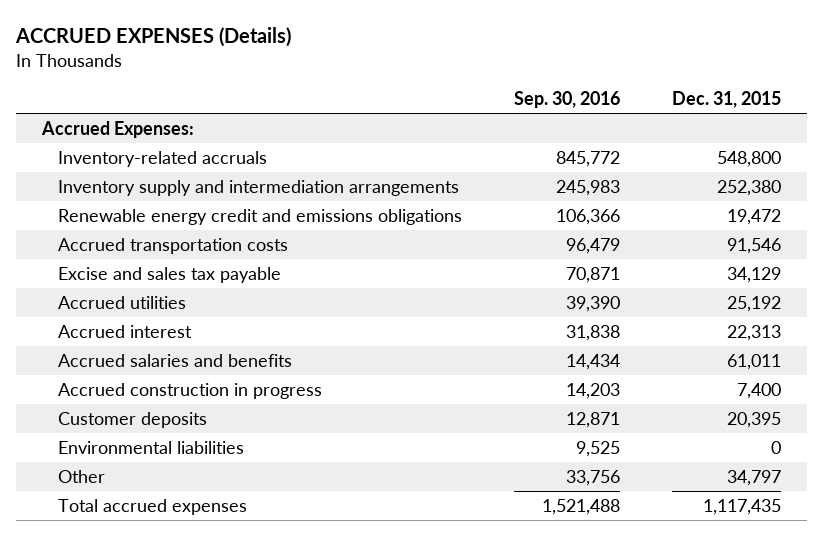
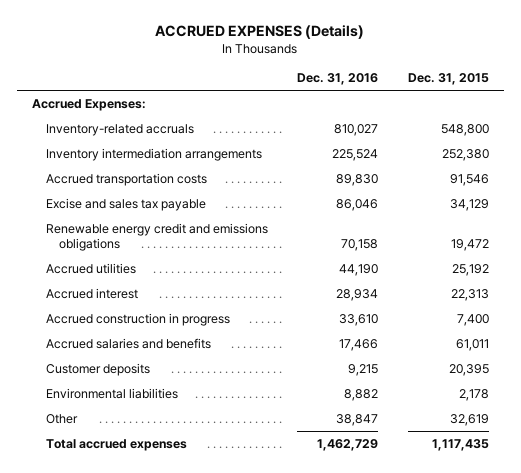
- | Sep. 30, 2016 | Dec. 31, 2015
+ | Dec. 31, 2016 | Dec. 31, 2015
- Inventory supply and intermediation arrangements | 245,983 | 252,380
+ Inventory intermediation arrangements | 225,524 | 252,380
moved down: Renewable energy credit and emissions obligations | 70,158 | 19,472
moved down: Accrued salaries and benefits | 17,466 | 61,011
- Environmental liabilities | 9,525 | 0
- Other | 33,756 | 34,797
+ Environmental liabilities | 8,882 | 2,178
+ Other | 38,847 | 32,619

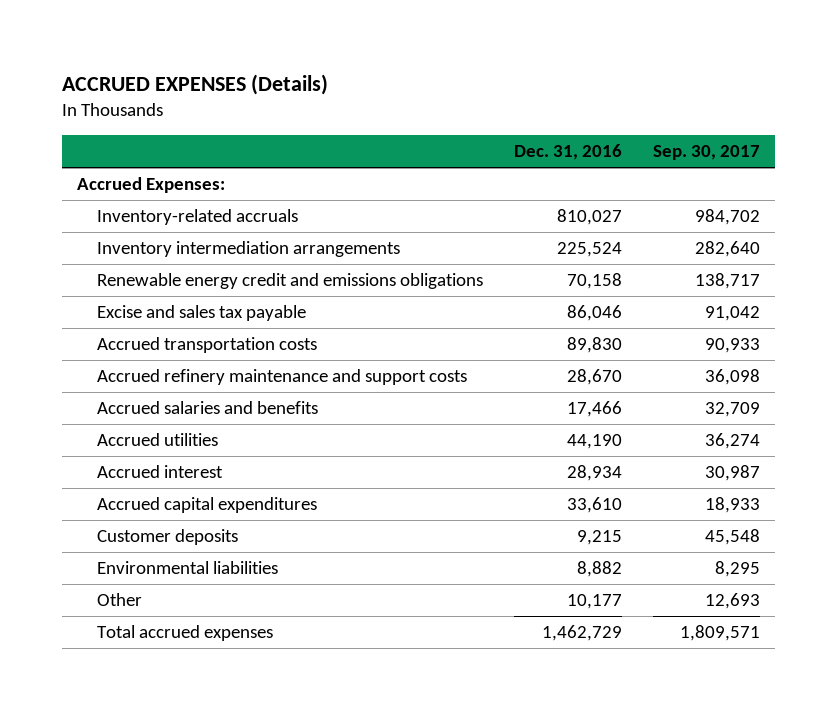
- | Dec. 31, 2016 | Dec. 31, 2015
+ | Dec. 31, 2016 | Sep. 30, 2017
moved down: Excise and sales tax payable | 86,046 | 91,042
moved down: Accrued transportation costs | 89,830 | 90,933
+ Accrued refinery maintenance and support costs | 28,670 | 36,098
moved up: Accrued salaries and benefits | 17,466 | 32,709
- Accrued construction in progress | 33,610 | 7,400
+ Accrued capital expenditures | 33,610 | 18,933
- Other | 38,847 | 32,619
+ Other | 10,177 | 12,693

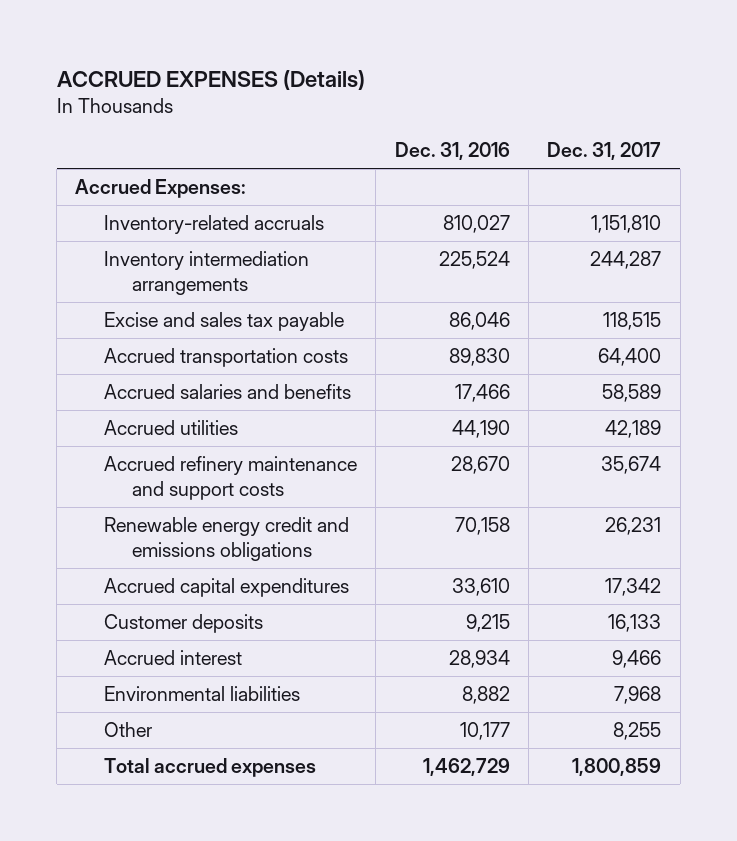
- | Dec. 31, 2016 | Sep. 30, 2017
+ | Dec. 31, 2016 | Dec. 31, 2017
moved down: Accrued refinery maintenance and support costs | 28,670 | 35,674
moved down: Renewable energy credit and emissions obligations | 70,158 | 26,231
moved down: Accrued interest | 28,934 | 9,466

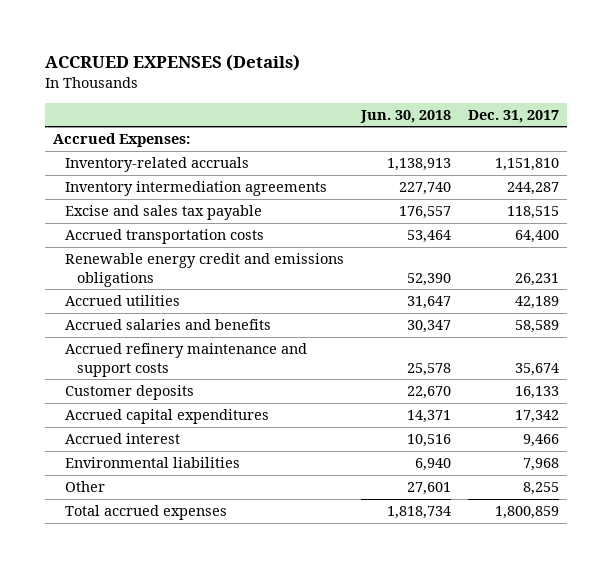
- | Dec. 31, 2016 | Dec. 31, 2017
+ | Jun. 30, 2018 | Dec. 31, 2017
- Inventory intermediation arrangements | 225,524 | 244,287
+ Inventory intermediation agreements | 227,740 | 244,287
moved up: Renewable energy credit and emissions obligations | 52,390 | 26,231
moved down: Accrued salaries and benefits | 30,347 | 58,589
moved down: Accrued capital expenditures | 14,371 | 17,342

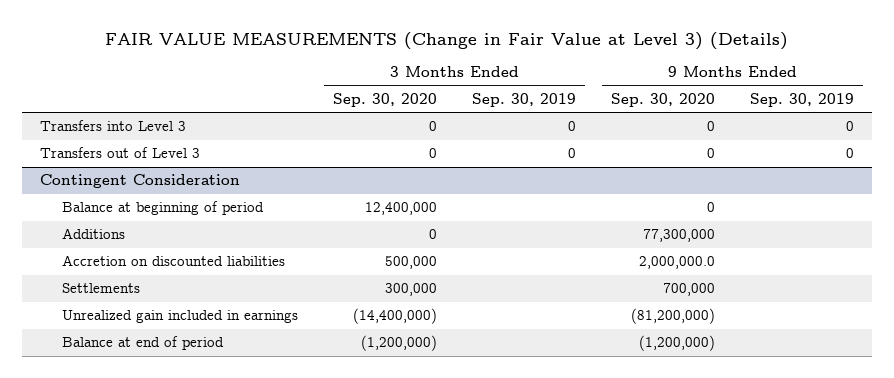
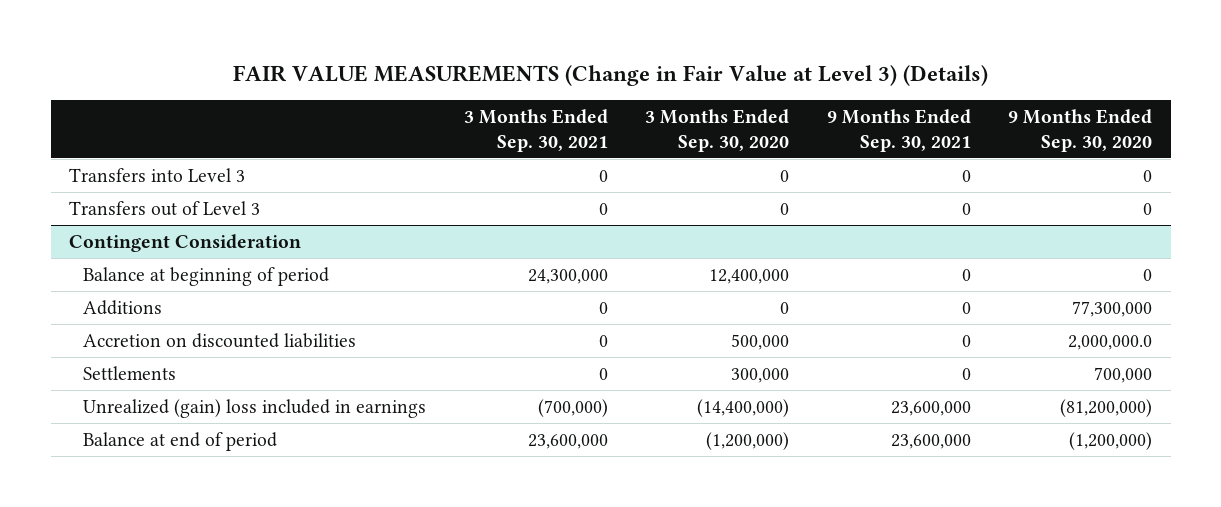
- | 3 Months Ended Sep. 30, 2020 | 3 Months Ended Sep. 30, 2019 | 9 Months Ended Sep. 30, 2020 | 9 Months Ended Sep. 30, 2019
+ | 3 Months Ended Sep. 30, 2021 | 3 Months Ended Sep. 30, 2020 | 9 Months Ended Sep. 30, 2021 | 9 Months Ended Sep. 30, 2020
@ Contingent Consideration
- Unrealized gain included in earnings | (14,400,000) | | (81,200,000) |
+ Unrealized (gain) loss included in earnings | (700,000) | (14,400,000) | 23,600,000 | (81,200,000)

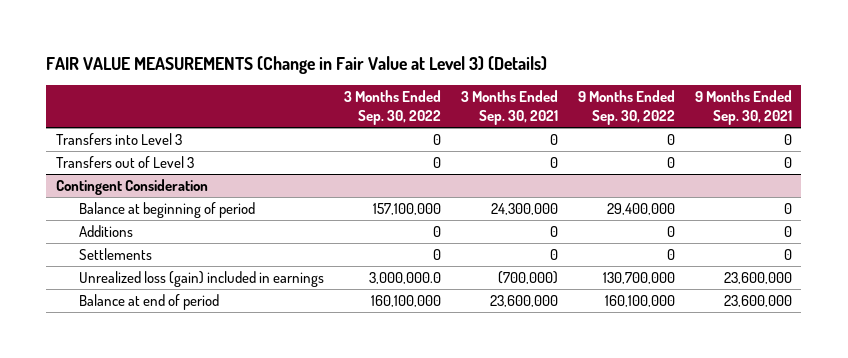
- | 3 Months Ended Sep. 30, 2021 | 3 Months Ended Sep. 30, 2020 | 9 Months Ended Sep. 30, 2021 | 9 Months Ended Sep. 30, 2020
+ | 3 Months Ended Sep. 30, 2022 | 3 Months Ended Sep. 30, 2021 | 9 Months Ended Sep. 30, 2022 | 9 Months Ended Sep. 30, 2021
@ Contingent Consideration
- Accretion on discounted liabilities | 0 | 500,000 | 0 | 2,000,000.0
- Unrealized (gain) loss included in earnings | (700,000) | (14,400,000) | 23,600,000 | (81,200,000)
+ Unrealized loss (gain) included in earnings | 3,000,000.0 | (700,000) | 130,700,000 | 23,600,000

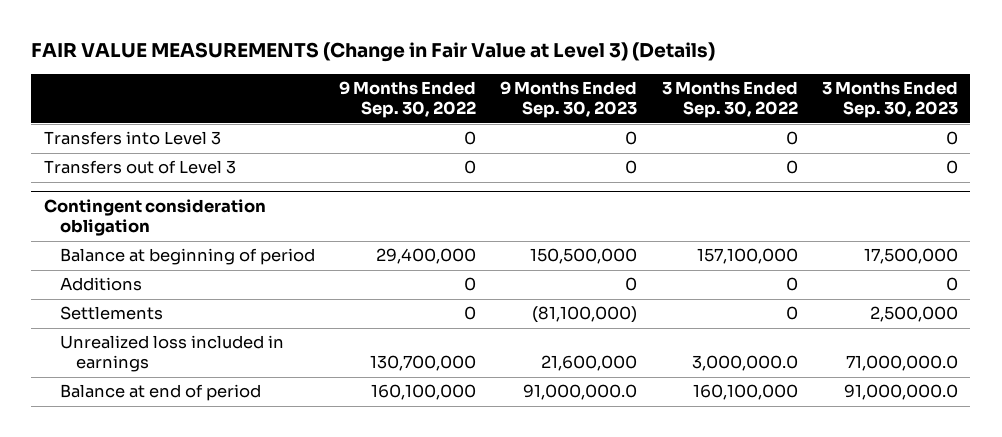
- | 3 Months Ended Sep. 30, 2022 | 3 Months Ended Sep. 30, 2021 | 9 Months Ended Sep. 30, 2022 | 9 Months Ended Sep. 30, 2021
+ | 9 Months Ended Sep. 30, 2022 | 9 Months Ended Sep. 30, 2023 | 3 Months Ended Sep. 30, 2022 | 3 Months Ended Sep. 30, 2023
- Contingent Consideration
+ Contingent consideration obligation
- Unrealized loss (gain) included in earnings | 3,000,000.0 | (700,000) | 130,700,000 | 23,600,000
+ Unrealized loss included in earnings | 130,700,000 | 21,600,000 | 3,000,000.0 | 71,000,000.0

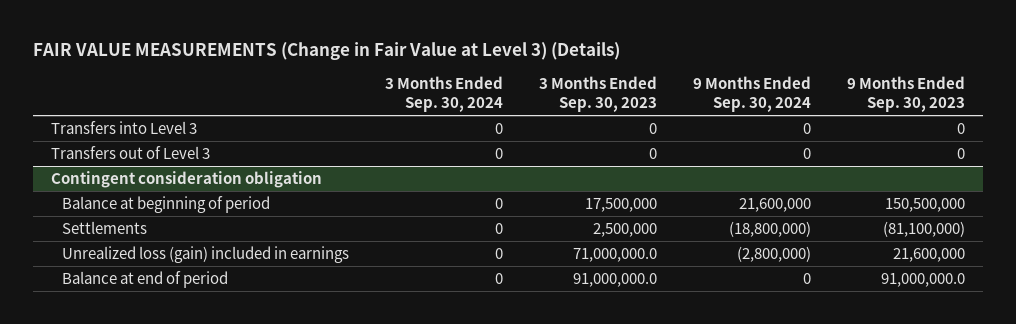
- | 9 Months Ended Sep. 30, 2022 | 9 Months Ended Sep. 30, 2023 | 3 Months Ended Sep. 30, 2022 | 3 Months Ended Sep. 30, 2023
+ | 3 Months Ended Sep. 30, 2024 | 3 Months Ended Sep. 30, 2023 | 9 Months Ended Sep. 30, 2024 | 9 Months Ended Sep. 30, 2023
@ Contingent consideration obligation
- Additions | 0 | 0 | 0 | 0
- Unrealized loss included in earnings | 130,700,000 | 21,600,000 | 3,000,000.0 | 71,000,000.0
+ Unrealized loss (gain) included in earnings | 0 | 71,000,000.0 | (2,800,000) | 21,600,000

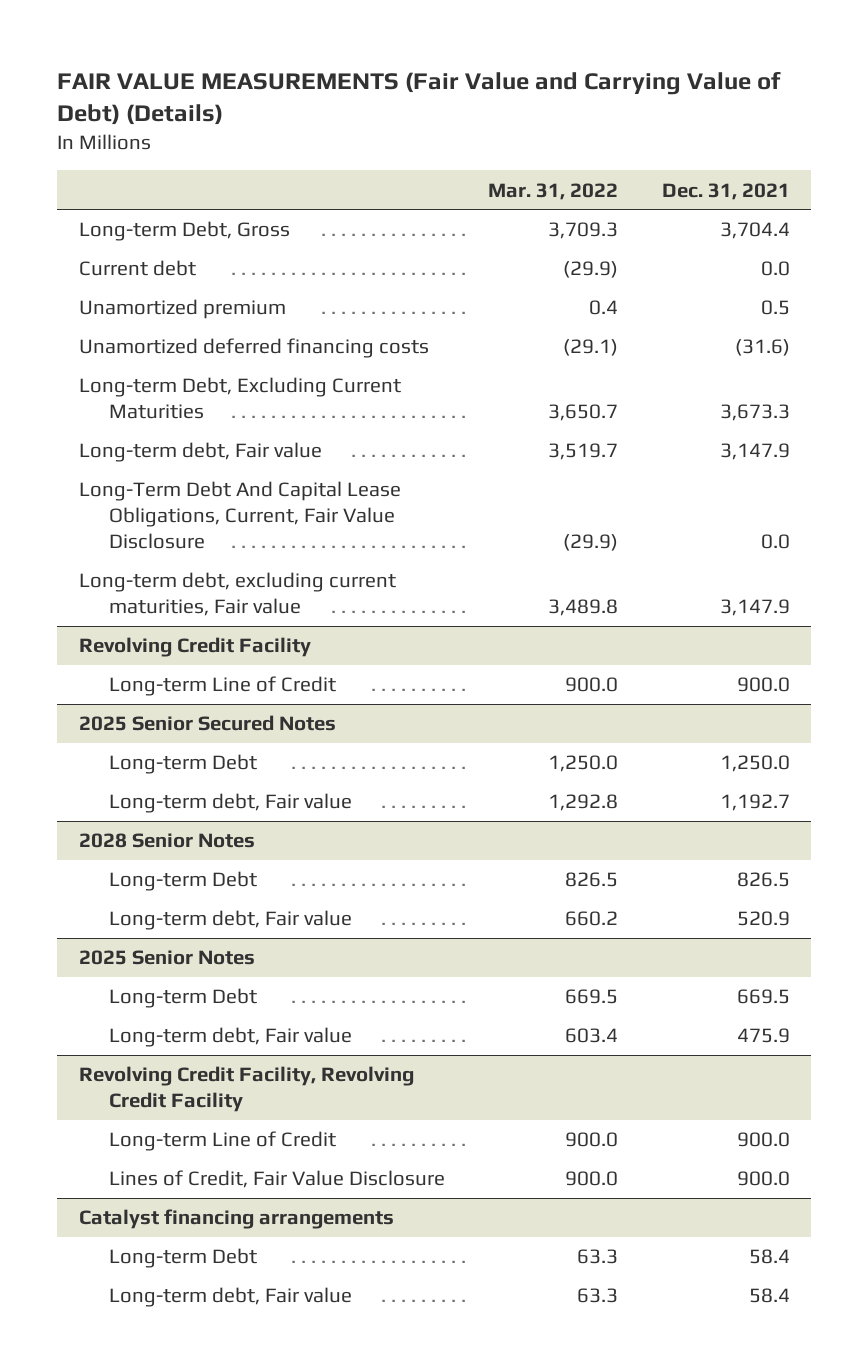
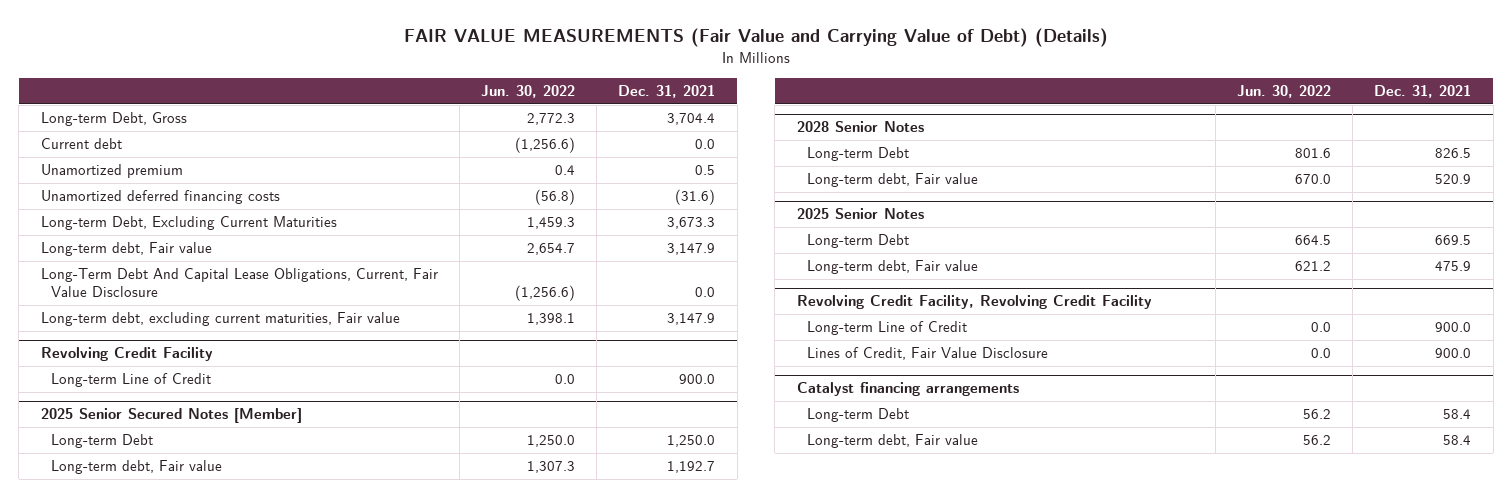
- | Mar. 31, 2022 | Dec. 31, 2021
+ | Jun. 30, 2022 | Dec. 31, 2021
- 2025 Senior Secured Notes
+ 2025 Senior Secured Notes [Member]

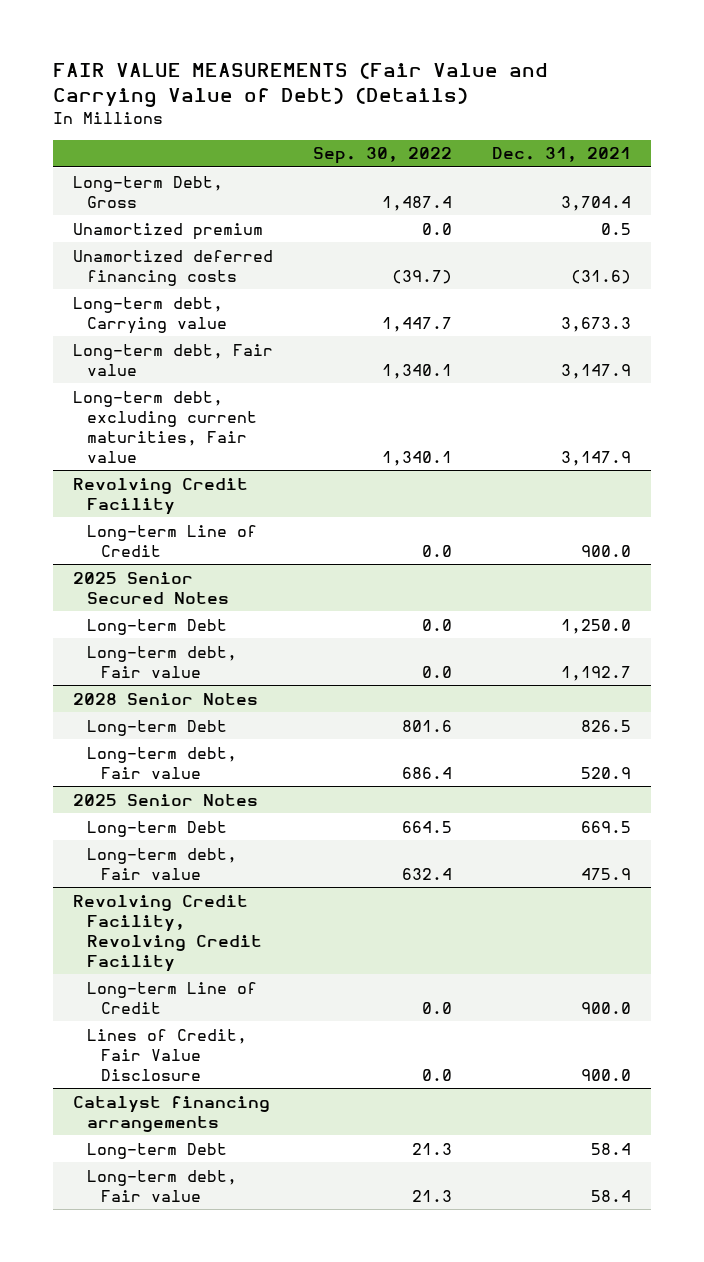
- | Jun. 30, 2022 | Dec. 31, 2021
+ | Sep. 30, 2022 | Dec. 31, 2021
- Current debt | (1,256.6) | 0.0
- Long-term Debt, Excluding Current Maturities | 1,459.3 | 3,673.3
+ Long-term debt, Carrying value | 1,447.7 | 3,673.3
- Long-Term Debt And Capital Lease Obligations, Current, Fair Value Disclosure | (1,256.6) | 0.0
- 2025 Senior Secured Notes [Member]
+ 2025 Senior Secured Notes

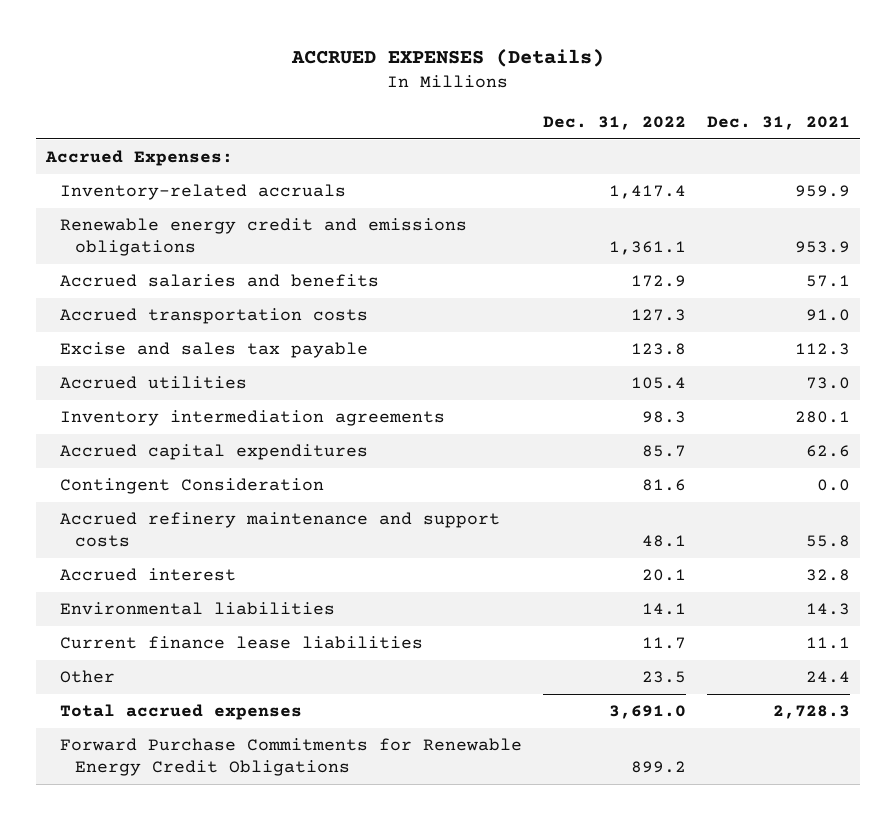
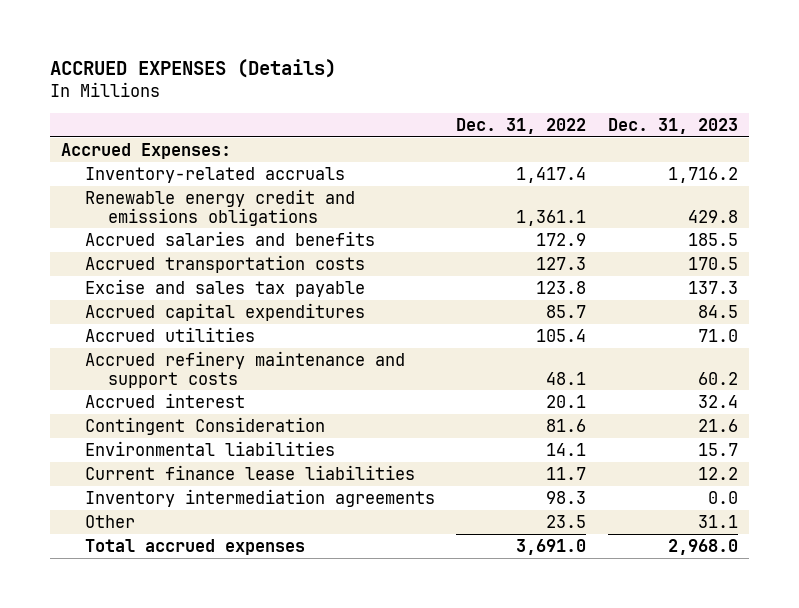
- | Dec. 31, 2022 | Dec. 31, 2021
+ | Dec. 31, 2022 | Dec. 31, 2023
moved down: Accrued utilities | 105.4 | 71.0
moved down: Contingent Consideration | 81.6 | 21.6
moved down: Inventory intermediation agreements | 98.3 | 0.0
- Forward Purchase Commitments for Renewable Energy Credit Obligations | 899.2 |

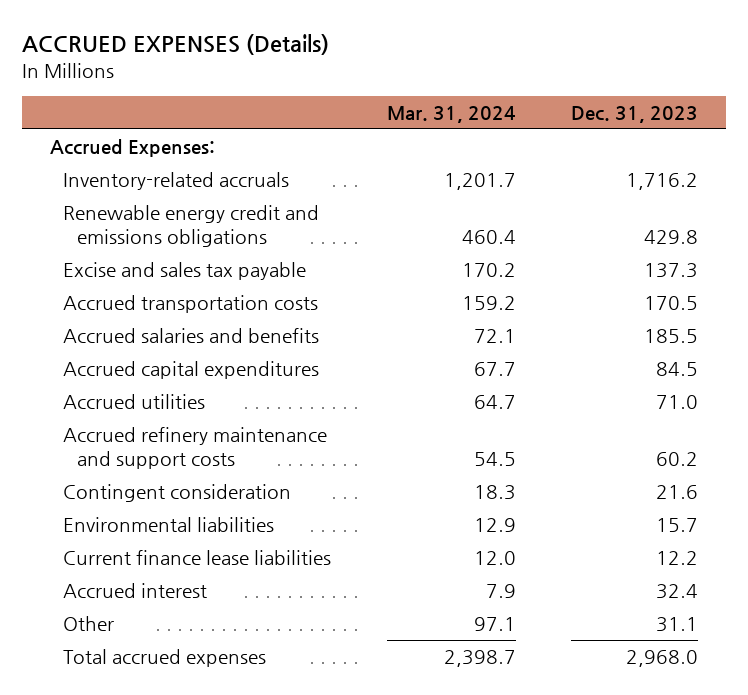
- | Dec. 31, 2022 | Dec. 31, 2023
+ | Mar. 31, 2024 | Dec. 31, 2023
moved down: Accrued transportation costs | 159.2 | 170.5
moved down: Accrued salaries and benefits | 72.1 | 185.5
- Contingent Consideration | 81.6 | 21.6
+ Contingent consideration | 18.3 | 21.6
- Inventory intermediation agreements | 98.3 | 0.0
moved down: Accrued interest | 7.9 | 32.4

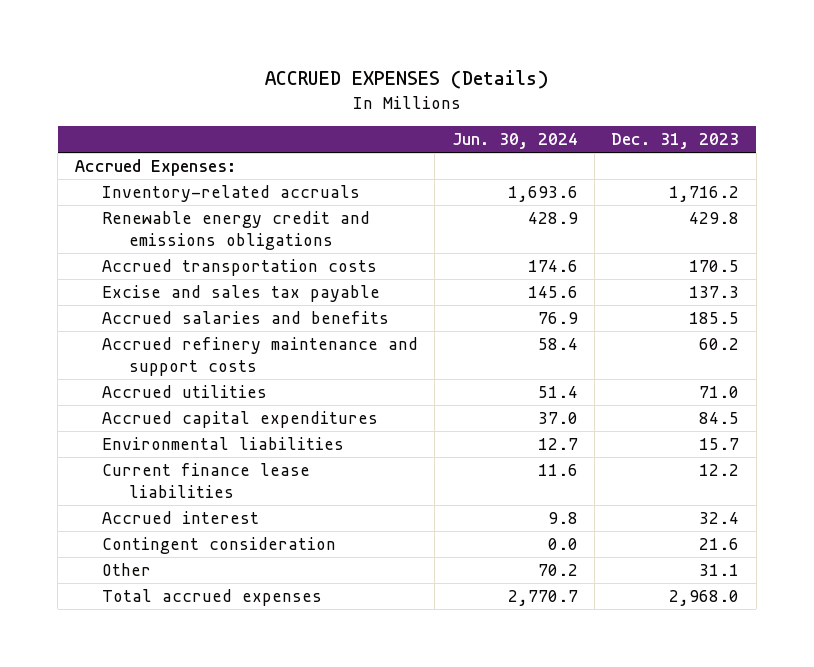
- | Mar. 31, 2024 | Dec. 31, 2023
+ | Jun. 30, 2024 | Dec. 31, 2023
moved down: Excise and sales tax payable | 145.6 | 137.3
moved down: Accrued utilities | 51.4 | 71.0
moved down: Accrued capital expenditures | 37.0 | 84.5
moved down: Contingent consideration | 0.0 | 21.6

